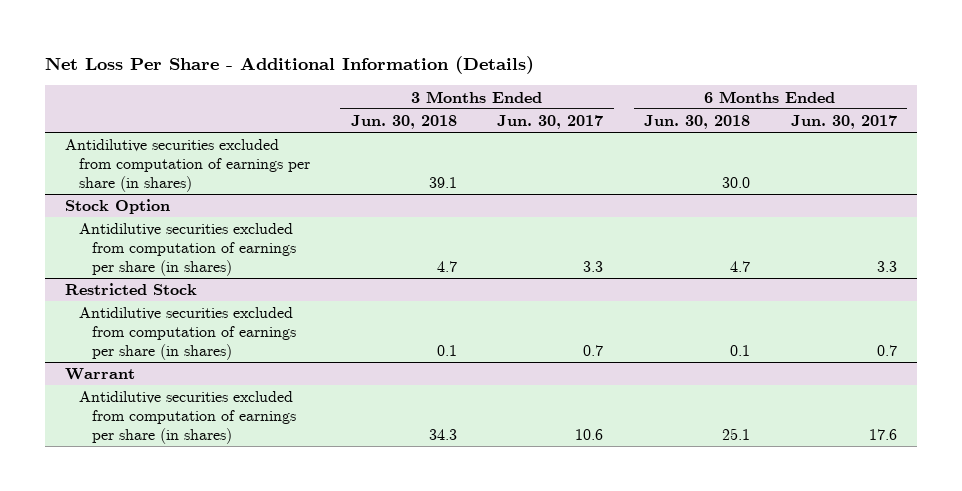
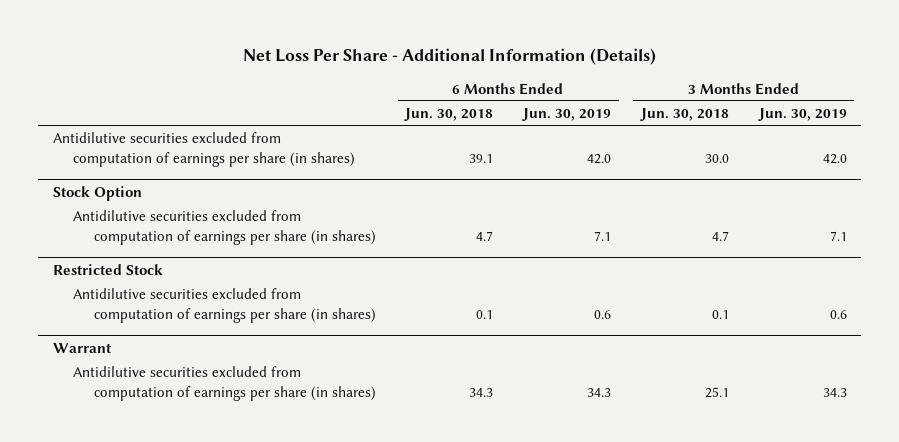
- | 3 Months Ended Jun. 30, 2018 | 3 Months Ended Jun. 30, 2017 | 6 Months Ended Jun. 30, 2018 | 6 Months Ended Jun. 30, 2017
+ | 6 Months Ended Jun. 30, 2018 | 6 Months Ended Jun. 30, 2019 | 3 Months Ended Jun. 30, 2018 | 3 Months Ended Jun. 30, 2019
- Antidilutive securities excluded from computation of earnings per share (in shares) | 39.1 | | 30.0 |
+ Antidilutive securities excluded from computation of earnings per share (in shares) | 39.1 | 42.0 | 30.0 | 42.0
@ Warrant
- Antidilutive securities excluded from computation of earnings per share (in shares) | 34.3 | 10.6 | 25.1 | 17.6
+ Antidilutive securities excluded from computation of earnings per share (in shares) | 34.3 | 34.3 | 25.1 | 34.3

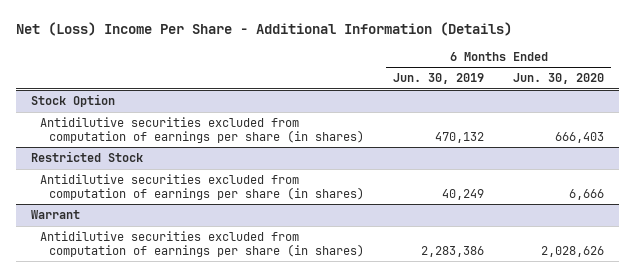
- Net Loss Per Share - Additional Information (Details)
+ Net (Loss) Income Per Share - Additional Information (Details)
- | 6 Months Ended Jun. 30, 2018 | 6 Months Ended Jun. 30, 2019 | 3 Months Ended Jun. 30, 2018 | 3 Months Ended Jun. 30, 2019
+ | 6 Months Ended Jun. 30, 2019 | 6 Months Ended Jun. 30, 2020
- Antidilutive securities excluded from computation of earnings per share (in shares) | 39.1 | 42.0 | 30.0 | 42.0
@ Stock Option
- Antidilutive securities excluded from computation of earnings per share (in shares) | 4.7 | 7.1 | 4.7 | 7.1
+ Antidilutive securities excluded from computation of earnings per share (in shares) | 470,132 | 666,403
@ Restricted Stock
- Antidilutive securities excluded from computation of earnings per share (in shares) | 0.1 | 0.6 | 0.1 | 0.6
+ Antidilutive securities excluded from computation of earnings per share (in shares) | 40,249 | 6,666
@ Warrant
- Antidilutive securities excluded from computation of earnings per share (in shares) | 34.3 | 34.3 | 25.1 | 34.3
+ Antidilutive securities excluded from computation of earnings per share (in shares) | 2,283,386 | 2,028,626

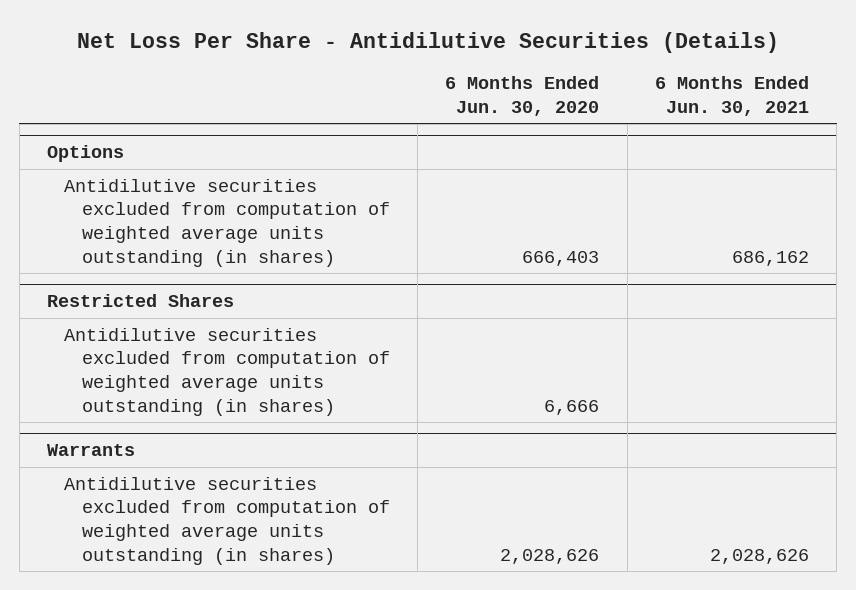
- Net (Loss) Income Per Share - Additional Information (Details)
+ Net Loss Per Share - Antidilutive Securities (Details)
- | 6 Months Ended Jun. 30, 2019 | 6 Months Ended Jun. 30, 2020
+ | 6 Months Ended Jun. 30, 2020 | 6 Months Ended Jun. 30, 2021
- Stock Option
- Antidilutive securities excluded from computation of earnings per share (in shares) | 470,132 | 666,403
- Restricted Stock
- Antidilutive securities excluded from computation of earnings per share (in shares) | 40,249 | 6,666
- Warrant
- Antidilutive securities excluded from computation of earnings per share (in shares) | 2,283,386 | 2,028,626
+ Options
+ Antidilutive securities excluded from computation of weighted average units outstanding (in shares) | 666,403 | 686,162
+ Restricted Shares
+ Antidilutive securities excluded from computation of weighted average units outstanding (in shares) | 6,666 |
+ Warrants
+ Antidilutive securities excluded from computation of weighted average units outstanding (in shares) | 2,028,626 | 2,028,626

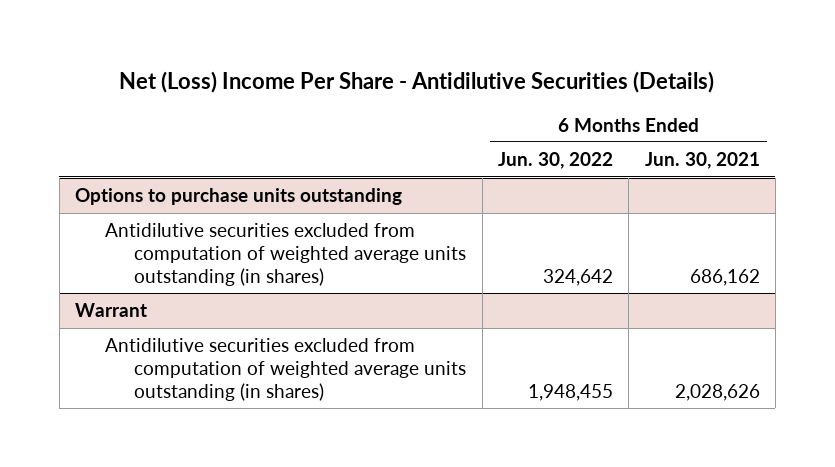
- Net Loss Per Share - Antidilutive Securities (Details)
+ Net (Loss) Income Per Share - Antidilutive Securities (Details)
- | 6 Months Ended Jun. 30, 2020 | 6 Months Ended Jun. 30, 2021
+ | 6 Months Ended Jun. 30, 2022 | 6 Months Ended Jun. 30, 2021
- Options
+ Options to purchase units outstanding
- Restricted Shares
- Antidilutive securities excluded from computation of weighted average units outstanding (in shares) | 6,666 |
- Warrants
+ Warrant

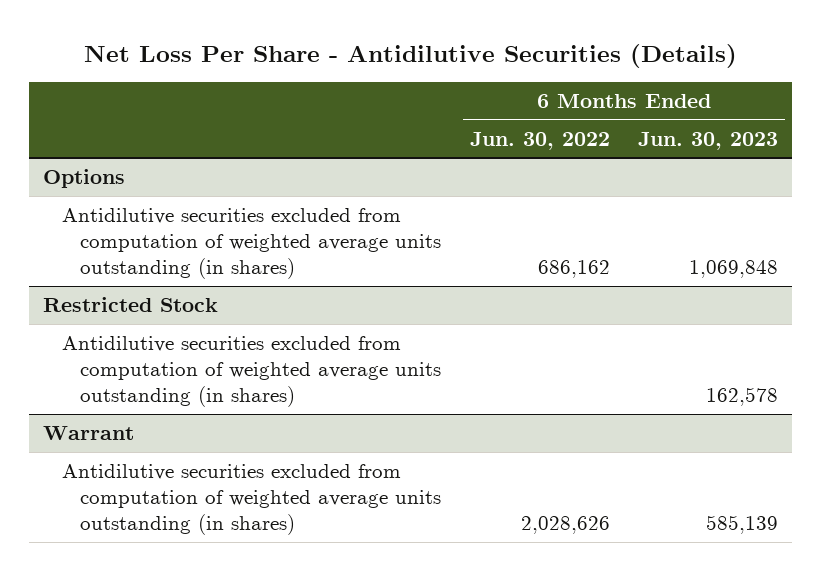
- Net (Loss) Income Per Share - Antidilutive Securities (Details)
+ Net Loss Per Share - Antidilutive Securities (Details)
- | 6 Months Ended Jun. 30, 2022 | 6 Months Ended Jun. 30, 2021
+ | 6 Months Ended Jun. 30, 2022 | 6 Months Ended Jun. 30, 2023
- Options to purchase units outstanding
- Antidilutive securities excluded from computation of weighted average units outstanding (in shares) | 324,642 | 686,162
+ Options
+ Antidilutive securities excluded from computation of weighted average units outstanding (in shares) | 686,162 | 1,069,848
+ Restricted Stock
+ Antidilutive securities excluded from computation of weighted average units outstanding (in shares) | | 162,578
@ Warrant
- Antidilutive securities excluded from computation of weighted average units outstanding (in shares) | 1,948,455 | 2,028,626
+ Antidilutive securities excluded from computation of weighted average units outstanding (in shares) | 2,028,626 | 585,139

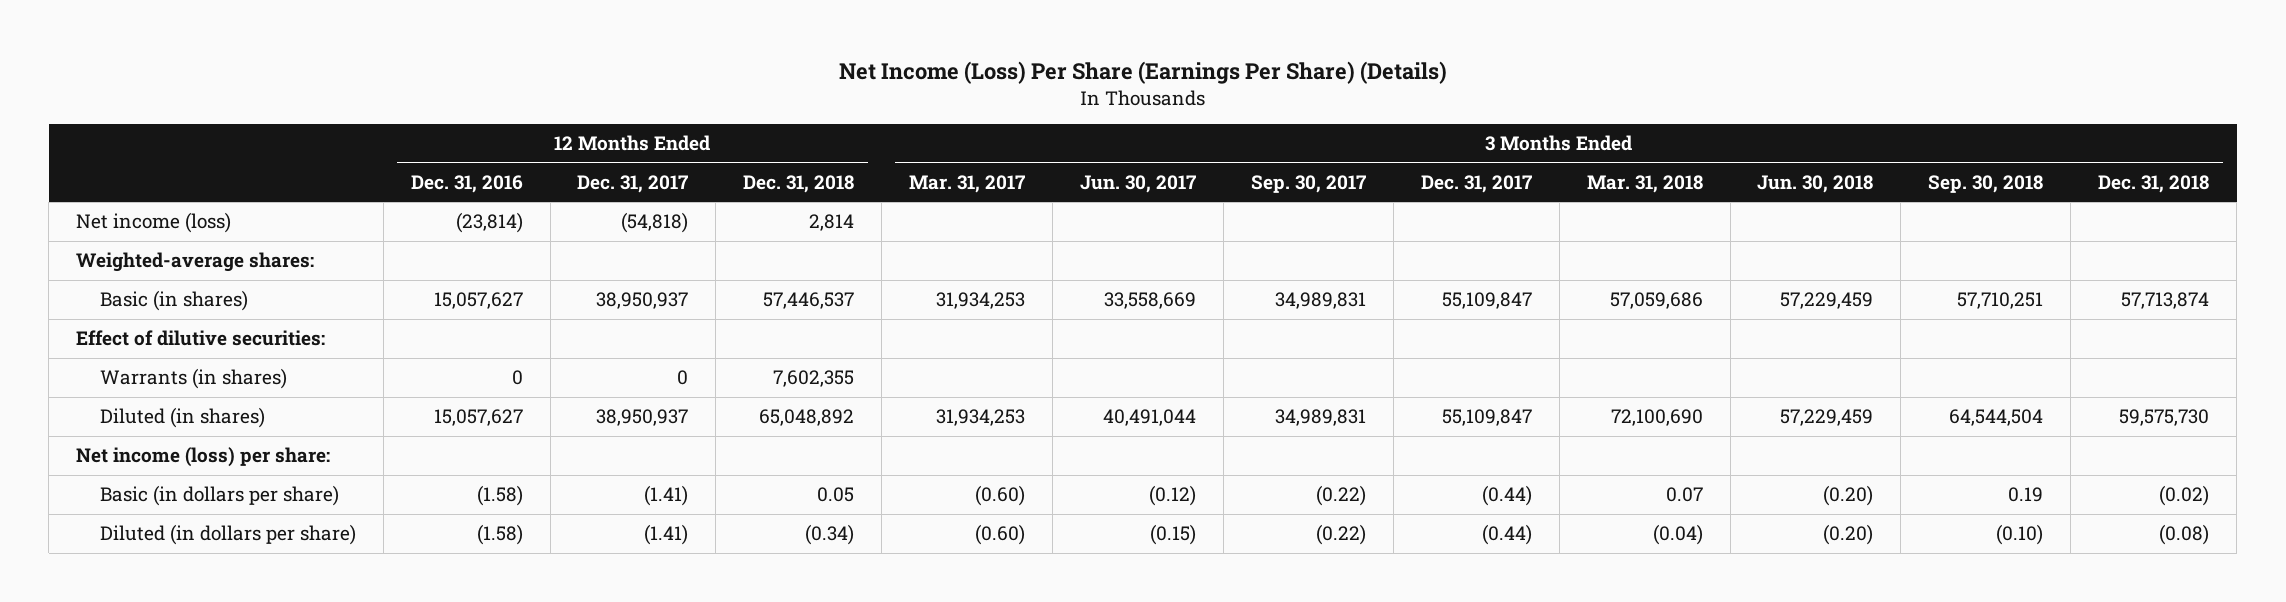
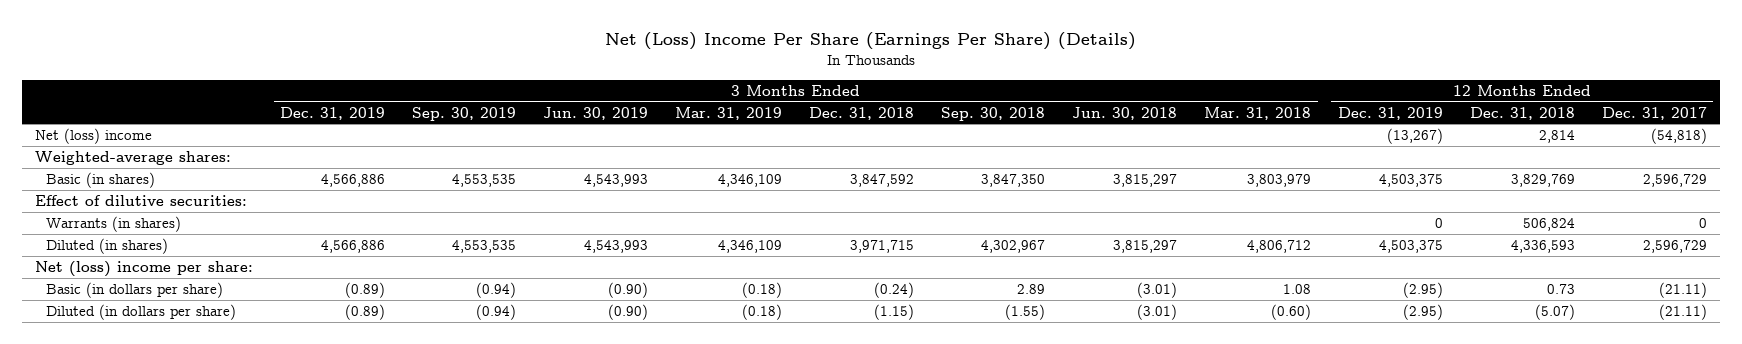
- Net Income (Loss) Per Share (Earnings Per Share) (Details)
+ Net (Loss) Income Per Share (Earnings Per Share) (Details)
- | 12 Months Ended Dec. 31, 2016 | 12 Months Ended Dec. 31, 2017 | 12 Months Ended Dec. 31, 2018 | 3 Months Ended Mar. 31, 2017 | 3 Months Ended Jun. 30, 2017 | 3 Months Ended Sep. 30, 2017 | 3 Months Ended Dec. 31, 2017 | 3 Months Ended Mar. 31, 2018 | 3 Months Ended Jun. 30, 2018 | 3 Months Ended Sep. 30, 2018 | 3 Months Ended Dec. 31, 2018
+ | 3 Months Ended Dec. 31, 2019 | 3 Months Ended Sep. 30, 2019 | 3 Months Ended Jun. 30, 2019 | 3 Months Ended Mar. 31, 2019 | 3 Months Ended Dec. 31, 2018 | 3 Months Ended Sep. 30, 2018 | 3 Months Ended Jun. 30, 2018 | 3 Months Ended Mar. 31, 2018 | 12 Months Ended Dec. 31, 2019 | 12 Months Ended Dec. 31, 2018 | 12 Months Ended Dec. 31, 2017
- Net income (loss) | (23,814) | (54,818) | 2,814 | | | | | | | |
+ Net (loss) income | | | | | | | | | (13,267) | 2,814 | (54,818)
- Basic (in shares) | 15,057,627 | 38,950,937 | 57,446,537 | 31,934,253 | 33,558,669 | 34,989,831 | 55,109,847 | 57,059,686 | 57,229,459 | 57,710,251 | 57,713,874
+ Basic (in shares) | 4,566,886 | 4,553,535 | 4,543,993 | 4,346,109 | 3,847,592 | 3,847,350 | 3,815,297 | 3,803,979 | 4,503,375 | 3,829,769 | 2,596,729
- Warrants (in shares) | 0 | 0 | 7,602,355 | | | | | | | |
- Diluted (in shares) | 15,057,627 | 38,950,937 | 65,048,892 | 31,934,253 | 40,491,044 | 34,989,831 | 55,109,847 | 72,100,690 | 57,229,459 | 64,544,504 | 59,575,730
- Net income (loss) per share:
- Basic (in dollars per share) | (1.58) | (1.41) | 0.05 | (0.60) | (0.12) | (0.22) | (0.44) | 0.07 | (0.20) | 0.19 | (0.02)
- Diluted (in dollars per share) | (1.58) | (1.41) | (0.34) | (0.60) | (0.15) | (0.22) | (0.44) | (0.04) | (0.20) | (0.10) | (0.08)
+ Warrants (in shares) | | | | | | | | | 0 | 506,824 | 0
+ Diluted (in shares) | 4,566,886 | 4,553,535 | 4,543,993 | 4,346,109 | 3,971,715 | 4,302,967 | 3,815,297 | 4,806,712 | 4,503,375 | 4,336,593 | 2,596,729
+ Net (loss) income per share:
+ Basic (in dollars per share) | (0.89) | (0.94) | (0.90) | (0.18) | (0.24) | 2.89 | (3.01) | 1.08 | (2.95) | 0.73 | (21.11)
+ Diluted (in dollars per share) | (0.89) | (0.94) | (0.90) | (0.18) | (1.15) | (1.55) | (3.01) | (0.60) | (2.95) | (5.07) | (21.11)

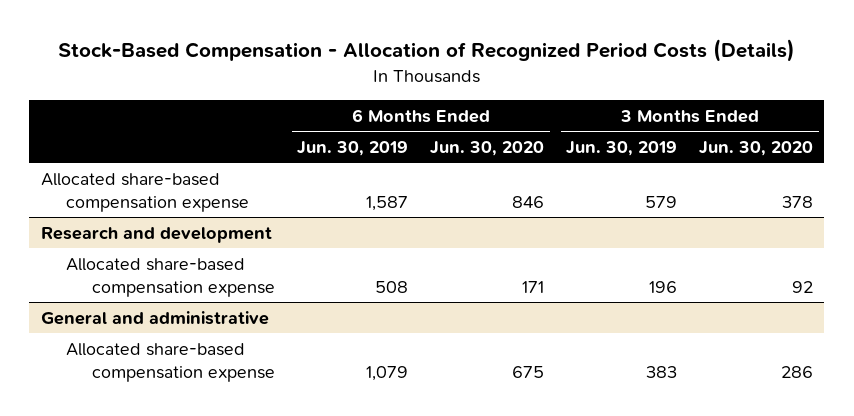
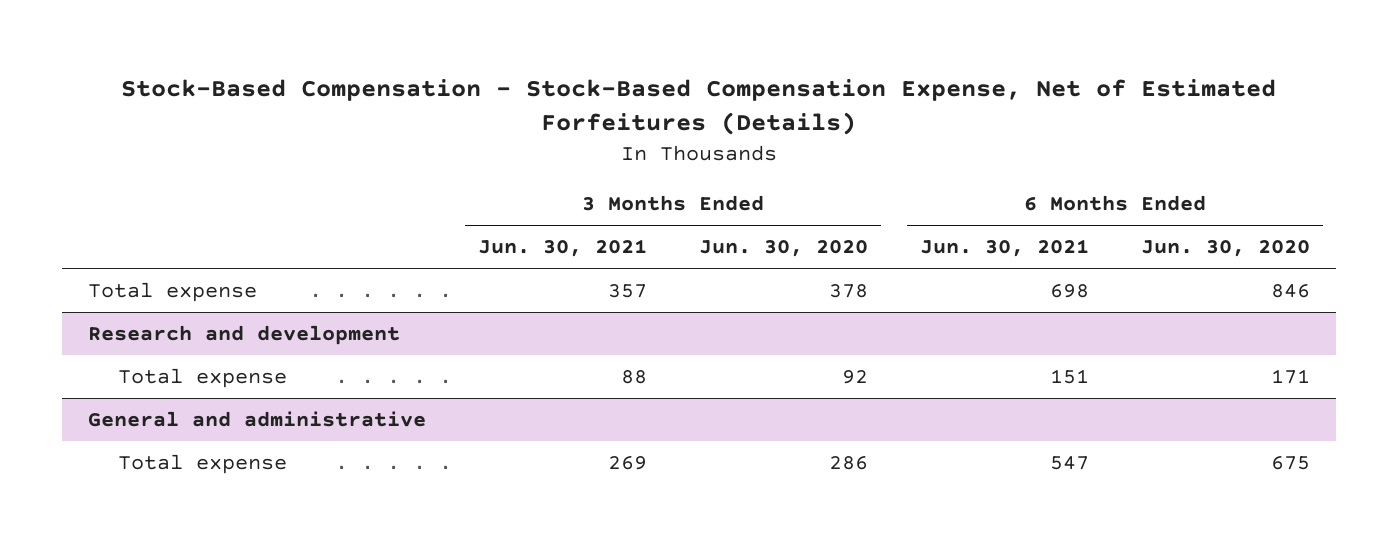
- Stock-Based Compensation - Allocation of Recognized Period Costs (Details)
+ Stock-Based Compensation - Stock-Based Compensation Expense, Net of Estimated Forfeitures (Details)
- | 6 Months Ended Jun. 30, 2019 | 6 Months Ended Jun. 30, 2020 | 3 Months Ended Jun. 30, 2019 | 3 Months Ended Jun. 30, 2020
+ | 3 Months Ended Jun. 30, 2021 | 3 Months Ended Jun. 30, 2020 | 6 Months Ended Jun. 30, 2021 | 6 Months Ended Jun. 30, 2020
- Allocated share-based compensation expense | 1,587 | 846 | 579 | 378
+ Total expense | 357 | 378 | 698 | 846
@ Research and development
- Allocated share-based compensation expense | 508 | 171 | 196 | 92
+ Total expense | 88 | 92 | 151 | 171
@ General and administrative
- Allocated share-based compensation expense | 1,079 | 675 | 383 | 286
+ Total expense | 269 | 286 | 547 | 675

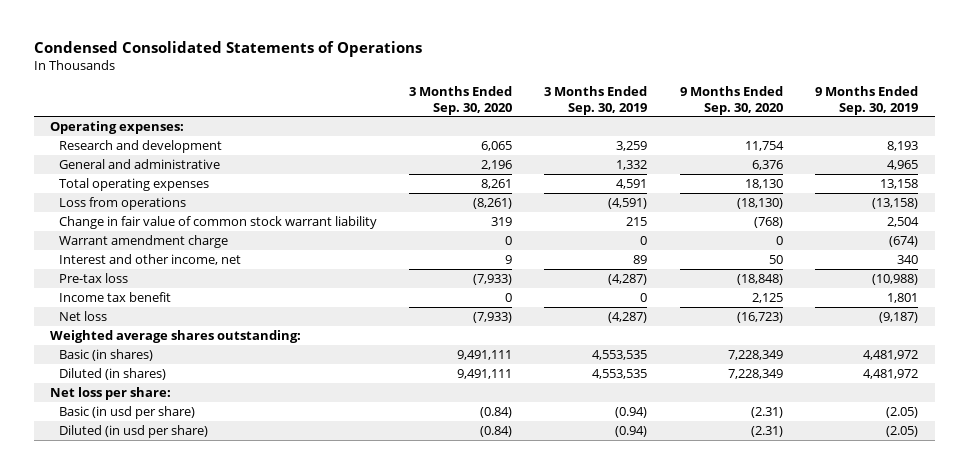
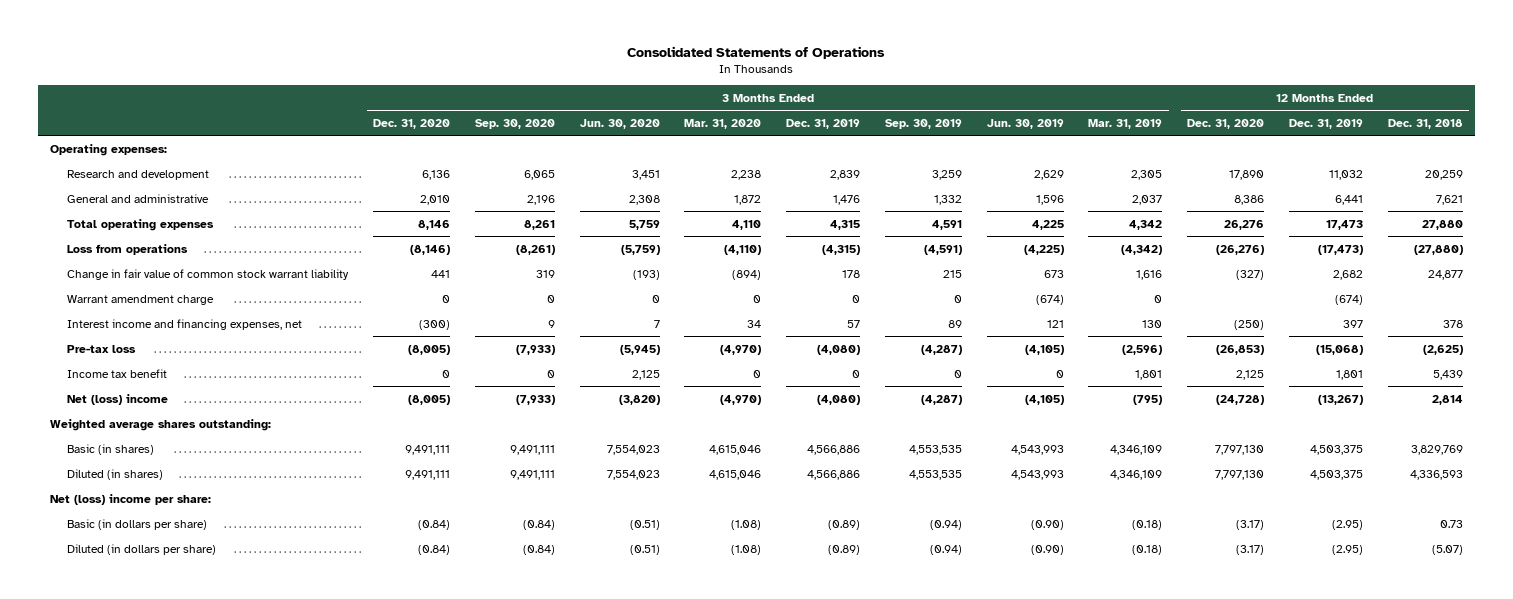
- Condensed Consolidated Statements of Operations
+ Consolidated Statements of Operations
- | 3 Months Ended Sep. 30, 2020 | 3 Months Ended Sep. 30, 2019 | 9 Months Ended Sep. 30, 2020 | 9 Months Ended Sep. 30, 2019
+ | 3 Months Ended Dec. 31, 2020 | 3 Months Ended Sep. 30, 2020 | 3 Months Ended Jun. 30, 2020 | 3 Months Ended Mar. 31, 2020 | 3 Months Ended Dec. 31, 2019 | 3 Months Ended Sep. 30, 2019 | 3 Months Ended Jun. 30, 2019 | 3 Months Ended Mar. 31, 2019 | 12 Months Ended Dec. 31, 2020 | 12 Months Ended Dec. 31, 2019 | 12 Months Ended Dec. 31, 2018
- Interest and other income, net | 9 | 89 | 50 | 340
+ Interest income and financing expenses, net | (300) | 9 | 7 | 34 | 57 | 89 | 121 | 130 | (250) | 397 | 378
- Net loss | (7,933) | (4,287) | (16,723) | (9,187)
+ Net (loss) income | (8,005) | (7,933) | (3,820) | (4,970) | (4,080) | (4,287) | (4,105) | (795) | (24,728) | (13,267) | 2,814
- Net loss per share:
- Basic (in usd per share) | (0.84) | (0.94) | (2.31) | (2.05)
- Diluted (in usd per share) | (0.84) | (0.94) | (2.31) | (2.05)
+ Net (loss) income per share:
+ Basic (in dollars per share) | (0.84) | (0.84) | (0.51) | (1.08) | (0.89) | (0.94) | (0.90) | (0.18) | (3.17) | (2.95) | 0.73
+ Diluted (in dollars per share) | (0.84) | (0.84) | (0.51) | (1.08) | (0.89) | (0.94) | (0.90) | (0.18) | (3.17) | (2.95) | (5.07)

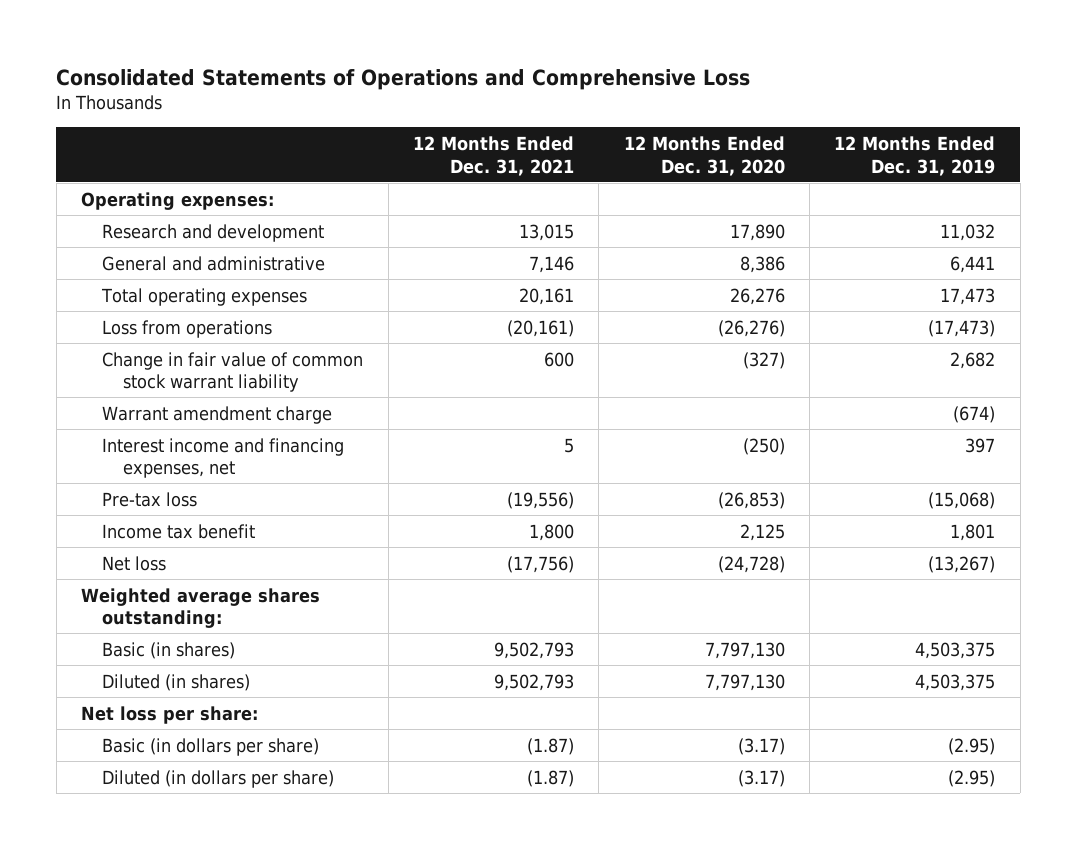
- Consolidated Statements of Operations
+ Consolidated Statements of Operations and Comprehensive Loss
- | 3 Months Ended Dec. 31, 2020 | 3 Months Ended Sep. 30, 2020 | 3 Months Ended Jun. 30, 2020 | 3 Months Ended Mar. 31, 2020 | 3 Months Ended Dec. 31, 2019 | 3 Months Ended Sep. 30, 2019 | 3 Months Ended Jun. 30, 2019 | 3 Months Ended Mar. 31, 2019 | 12 Months Ended Dec. 31, 2020 | 12 Months Ended Dec. 31, 2019 | 12 Months Ended Dec. 31, 2018
+ | 12 Months Ended Dec. 31, 2021 | 12 Months Ended Dec. 31, 2020 | 12 Months Ended Dec. 31, 2019
- Net (loss) income | (8,005) | (7,933) | (3,820) | (4,970) | (4,080) | (4,287) | (4,105) | (795) | (24,728) | (13,267) | 2,814
+ Net loss | (17,756) | (24,728) | (13,267)
- Net (loss) income per share:
+ Net loss per share:

